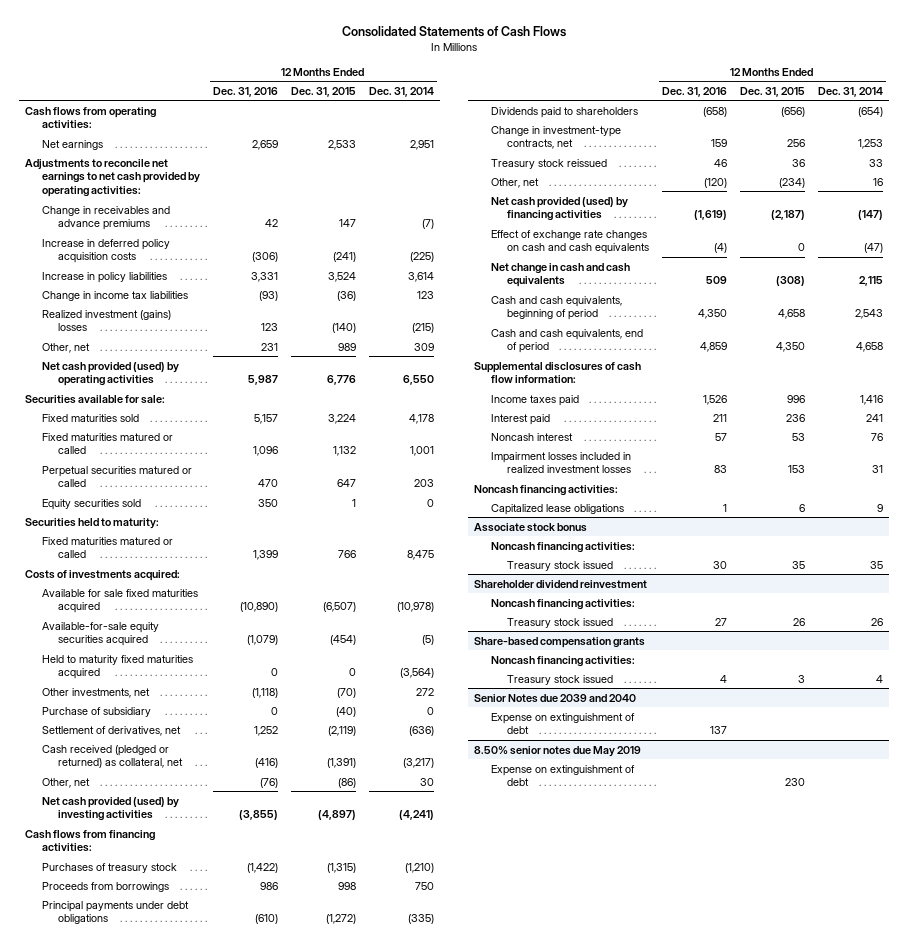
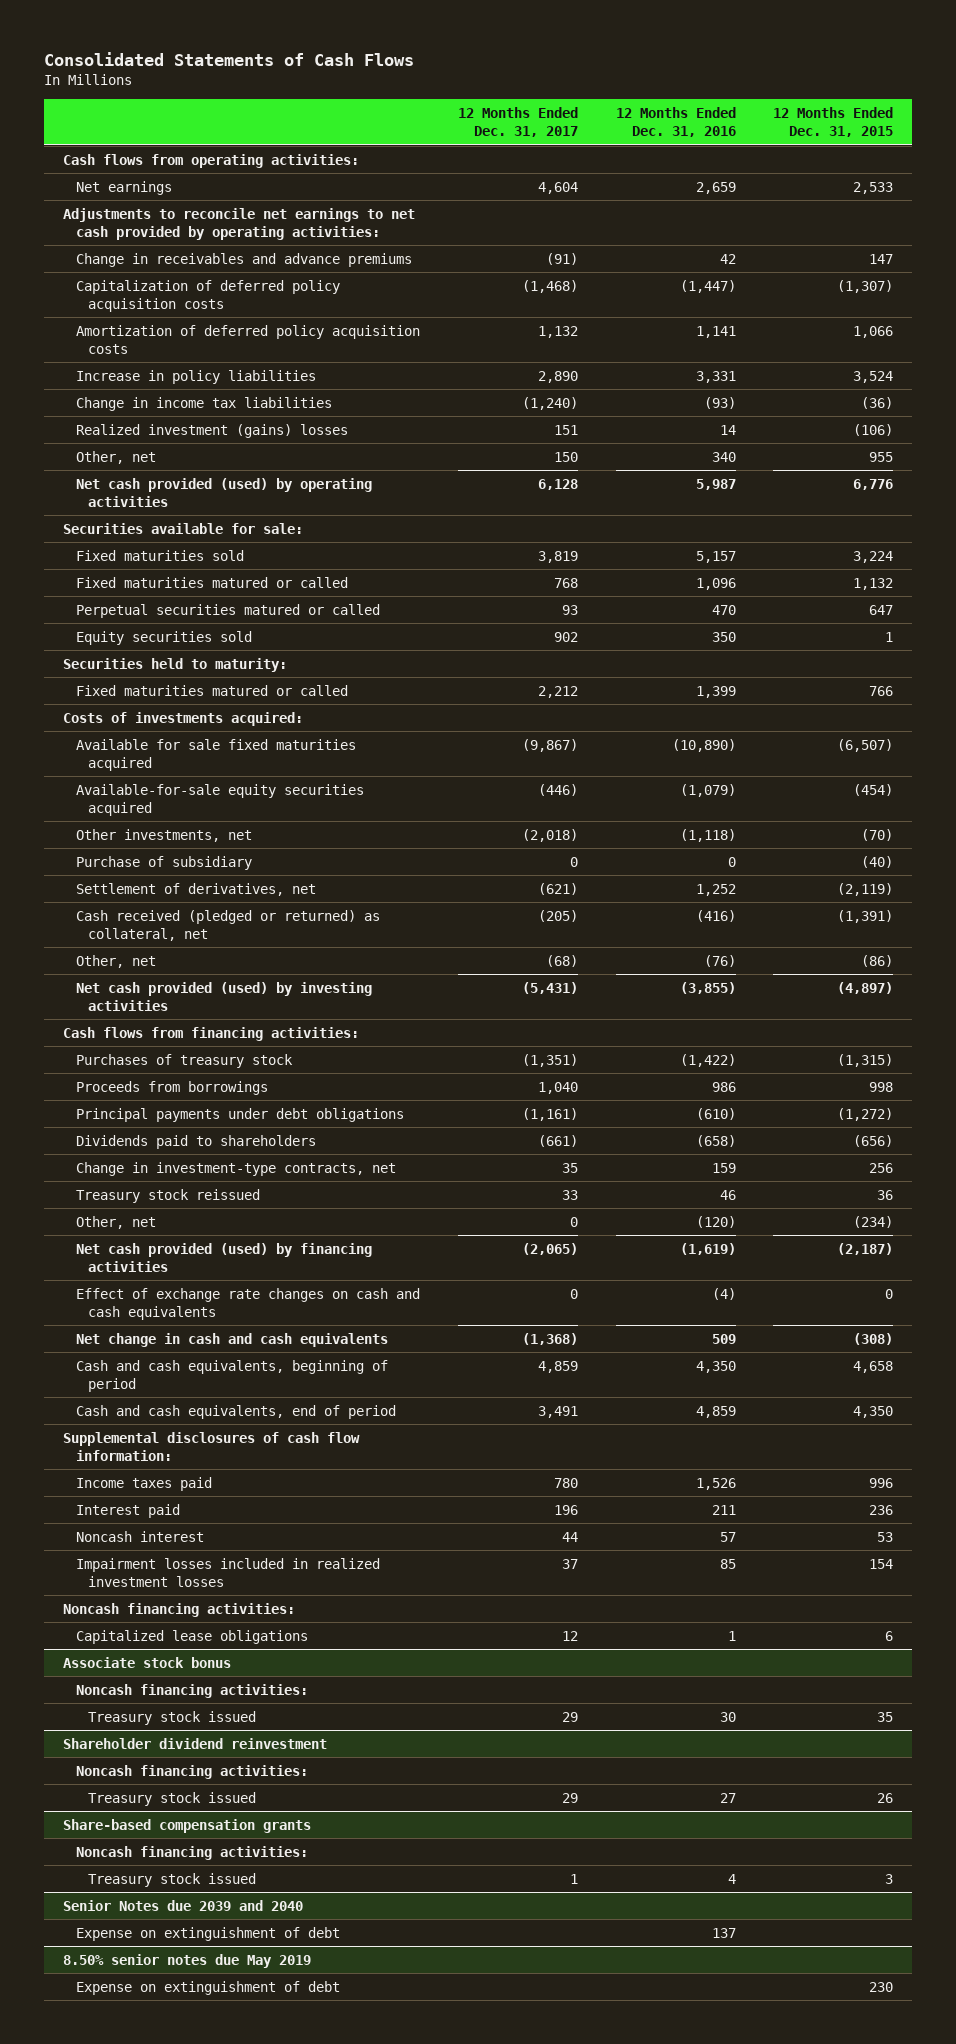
- | 12 Months Ended Dec. 31, 2016 | 12 Months Ended Dec. 31, 2015 | 12 Months Ended Dec. 31, 2014
+ | 12 Months Ended Dec. 31, 2017 | 12 Months Ended Dec. 31, 2016 | 12 Months Ended Dec. 31, 2015
- Increase in deferred policy acquisition costs | (306) | (241) | (225)
+ Capitalization of deferred policy acquisition costs | (1,468) | (1,447) | (1,307)
+ Amortization of deferred policy acquisition costs | 1,132 | 1,141 | 1,066
- Realized investment (gains) losses | 123 | (140) | (215)
- Other, net | 231 | 989 | 309
+ Realized investment (gains) losses | 151 | 14 | (106)
+ Other, net | 150 | 340 | 955
- Held to maturity fixed maturities acquired | 0 | 0 | (3,564)
- Impairment losses included in realized investment losses | 83 | 153 | 31
+ Impairment losses included in realized investment losses | 37 | 85 | 154

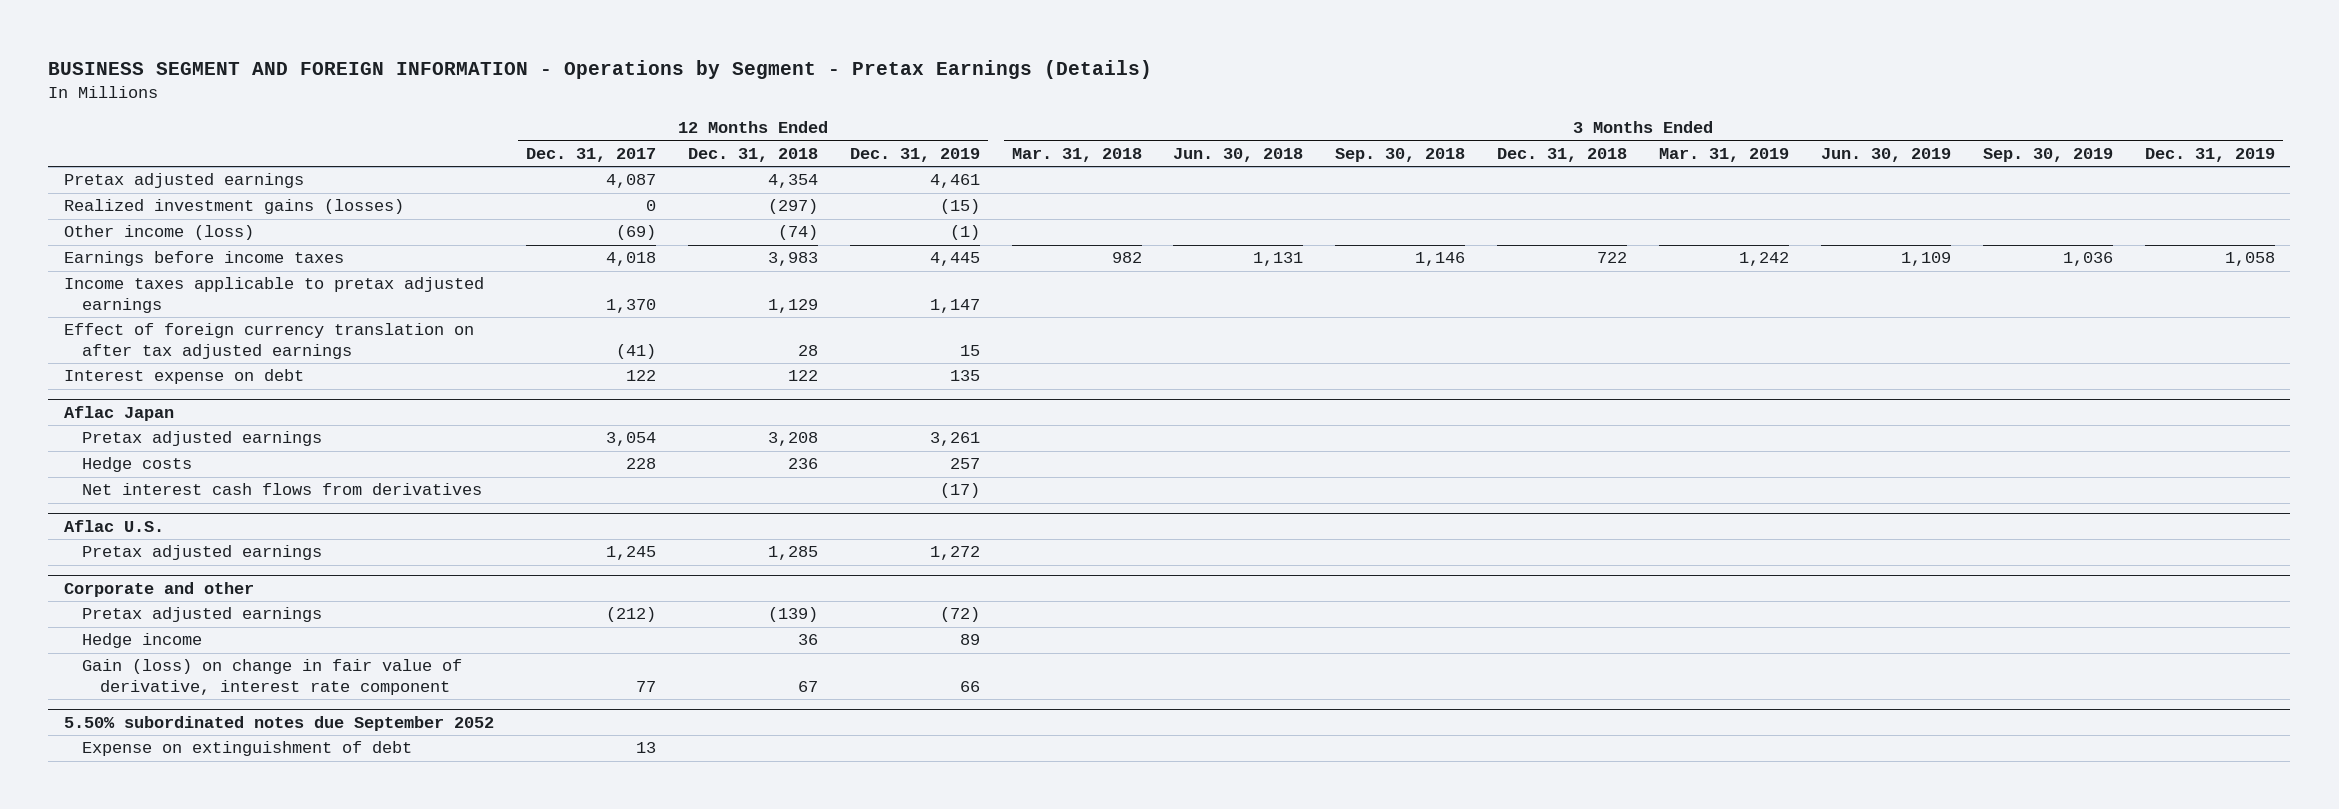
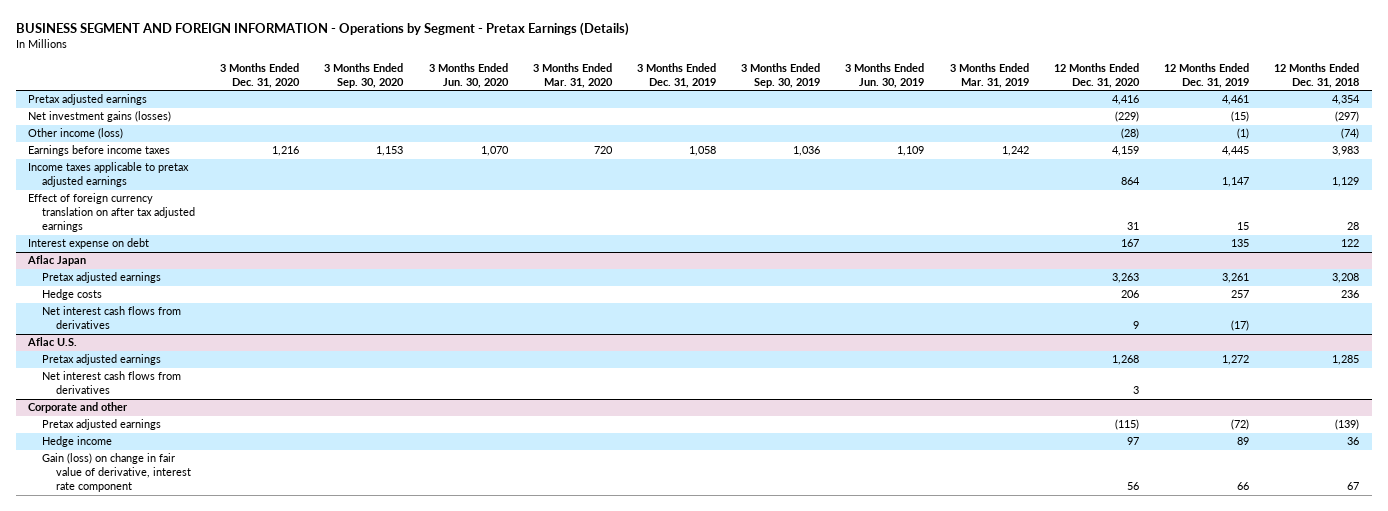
- | 12 Months Ended Dec. 31, 2017 | 12 Months Ended Dec. 31, 2018 | 12 Months Ended Dec. 31, 2019 | 3 Months Ended Mar. 31, 2018 | 3 Months Ended Jun. 30, 2018 | 3 Months Ended Sep. 30, 2018 | 3 Months Ended Dec. 31, 2018 | 3 Months Ended Mar. 31, 2019 | 3 Months Ended Jun. 30, 2019 | 3 Months Ended Sep. 30, 2019 | 3 Months Ended Dec. 31, 2019
+ | 3 Months Ended Dec. 31, 2020 | 3 Months Ended Sep. 30, 2020 | 3 Months Ended Jun. 30, 2020 | 3 Months Ended Mar. 31, 2020 | 3 Months Ended Dec. 31, 2019 | 3 Months Ended Sep. 30, 2019 | 3 Months Ended Jun. 30, 2019 | 3 Months Ended Mar. 31, 2019 | 12 Months Ended Dec. 31, 2020 | 12 Months Ended Dec. 31, 2019 | 12 Months Ended Dec. 31, 2018
- Realized investment gains (losses) | 0 | (297) | (15) | | | | | | | |
+ Net investment gains (losses) | | | | | | | | | (229) | (15) | (297)
@ Aflac U.S.
+ Net interest cash flows from derivatives | | | | | | | | | 3 | |
- 5.50% subordinated notes due September 2052
- Expense on extinguishment of debt | 13 | | | | | | | | | |

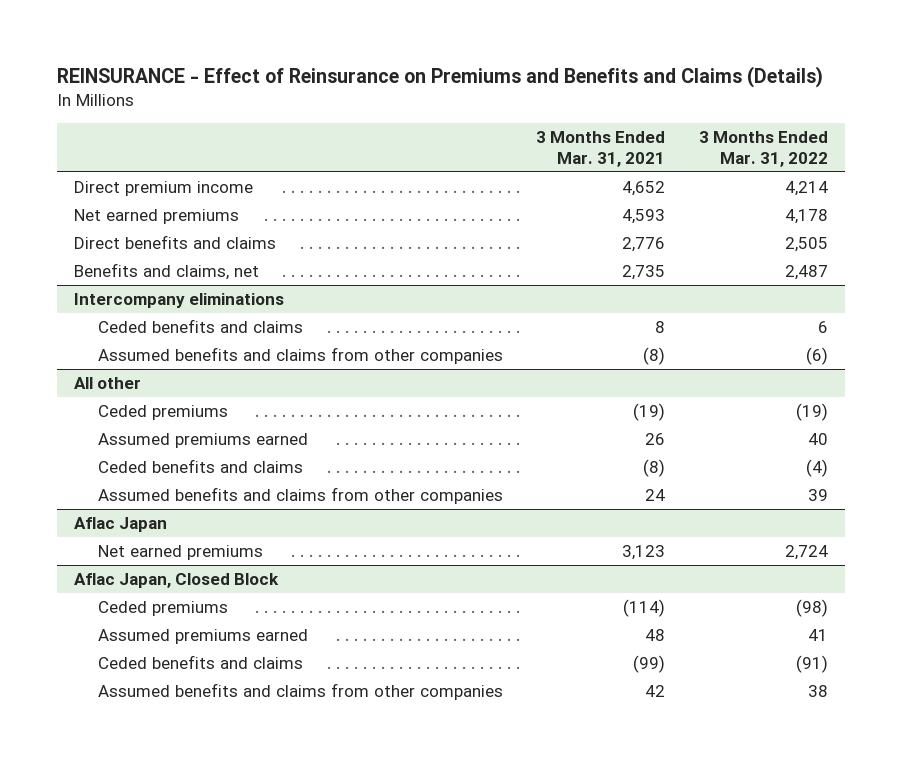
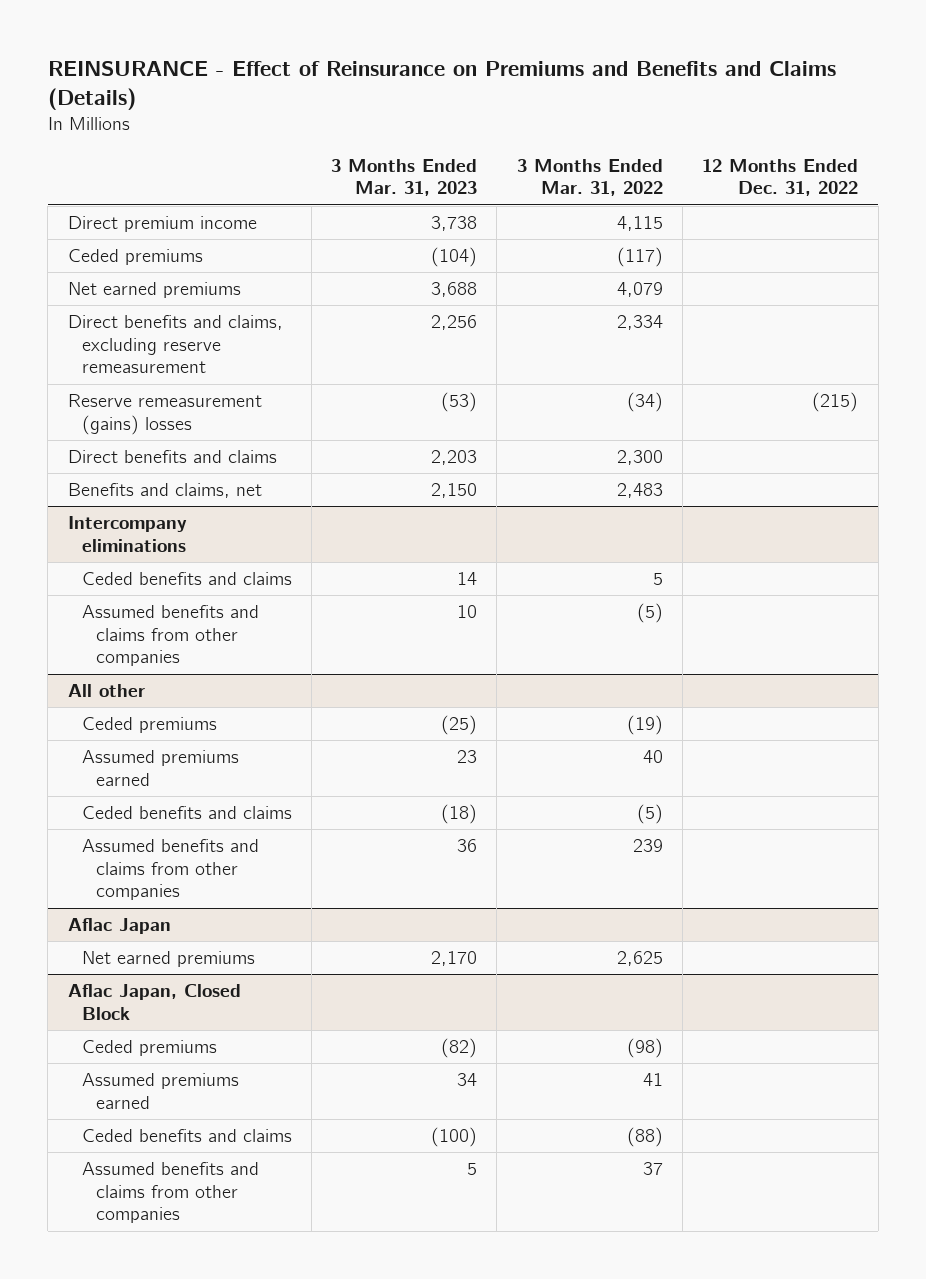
- | 3 Months Ended Mar. 31, 2021 | 3 Months Ended Mar. 31, 2022
+ | 3 Months Ended Mar. 31, 2023 | 3 Months Ended Mar. 31, 2022 | 12 Months Ended Dec. 31, 2022
- Direct premium income | 4,652 | 4,214
- Net earned premiums | 4,593 | 4,178
- Direct benefits and claims | 2,776 | 2,505
- Benefits and claims, net | 2,735 | 2,487
+ Direct premium income | 3,738 | 4,115 |
+ Ceded premiums | (104) | (117) |
+ Net earned premiums | 3,688 | 4,079 |
+ Direct benefits and claims, excluding reserve remeasurement | 2,256 | 2,334 |
+ Reserve remeasurement (gains) losses | (53) | (34) | (215)
+ Direct benefits and claims | 2,203 | 2,300 |
+ Benefits and claims, net | 2,150 | 2,483 |
@ Intercompany eliminations
- Ceded benefits and claims | 8 | 6
- Assumed benefits and claims from other companies | (8) | (6)
+ Ceded benefits and claims | 14 | 5 |
+ Assumed benefits and claims from other companies | 10 | (5) |
@ All other
- Ceded benefits and claims | (8) | (4)
- Assumed benefits and claims from other companies | 24 | 39
+ Ceded benefits and claims | (18) | (5) |
+ Assumed benefits and claims from other companies | 36 | 239 |
@ Aflac Japan
- Net earned premiums | 3,123 | 2,724
+ Net earned premiums | 2,170 | 2,625 |
@ Aflac Japan, Closed Block
- Ceded benefits and claims | (99) | (91)
- Assumed benefits and claims from other companies | 42 | 38
+ Ceded benefits and claims | (100) | (88) |
+ Assumed benefits and claims from other companies | 5 | 37 |

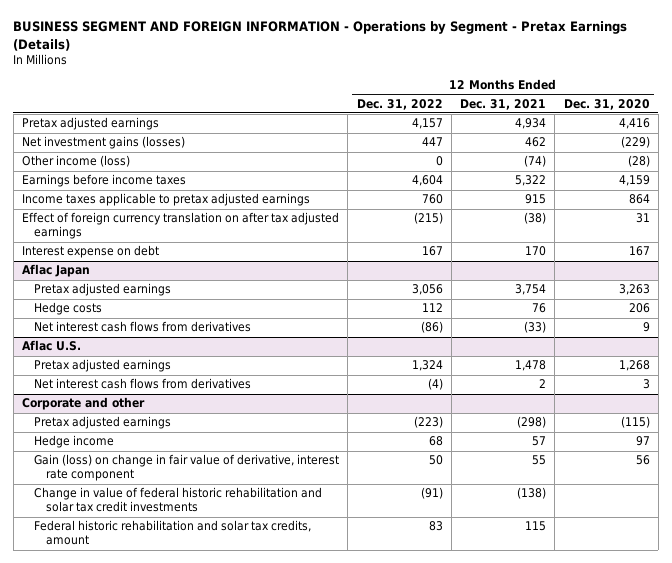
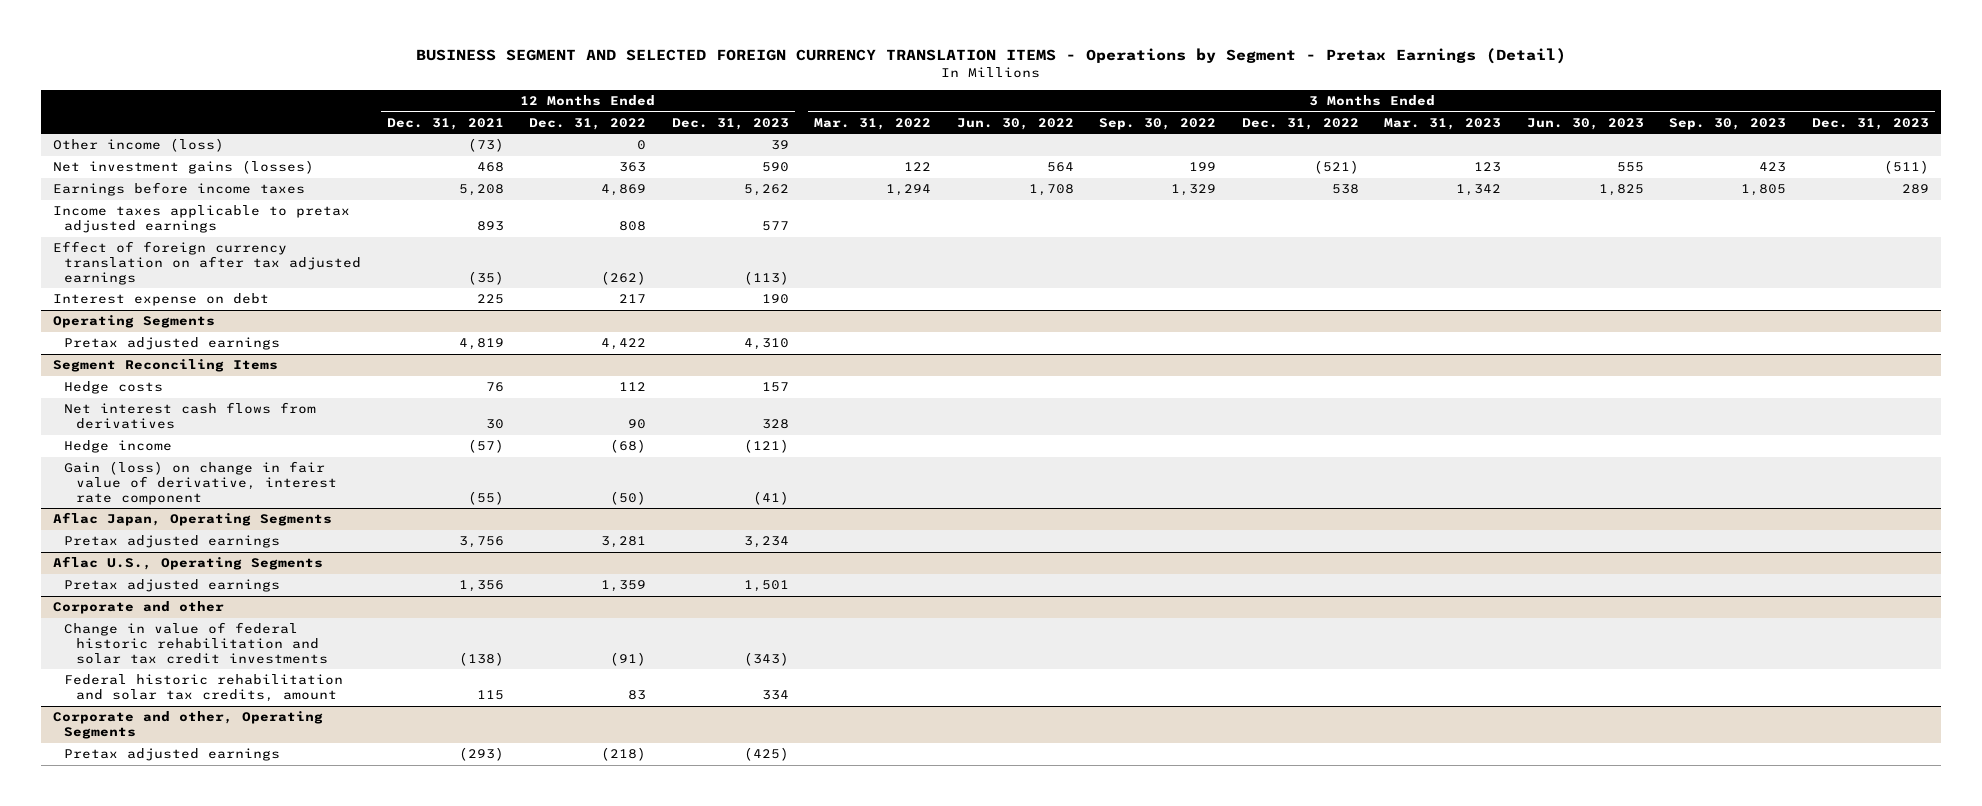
- BUSINESS SEGMENT AND FOREIGN INFORMATION - Operations by Segment - Pretax Earnings (Details)
+ BUSINESS SEGMENT AND SELECTED FOREIGN CURRENCY TRANSLATION ITEMS - Operations by Segment - Pretax Earnings (Detail)
- | 12 Months Ended Dec. 31, 2022 | 12 Months Ended Dec. 31, 2021 | 12 Months Ended Dec. 31, 2020
+ | 12 Months Ended Dec. 31, 2021 | 12 Months Ended Dec. 31, 2022 | 12 Months Ended Dec. 31, 2023 | 3 Months Ended Mar. 31, 2022 | 3 Months Ended Jun. 30, 2022 | 3 Months Ended Sep. 30, 2022 | 3 Months Ended Dec. 31, 2022 | 3 Months Ended Mar. 31, 2023 | 3 Months Ended Jun. 30, 2023 | 3 Months Ended Sep. 30, 2023 | 3 Months Ended Dec. 31, 2023
- Pretax adjusted earnings | 4,157 | 4,934 | 4,416
- Net investment gains (losses) | 447 | 462 | (229)
- Other income (loss) | 0 | (74) | (28)
- Earnings before income taxes | 4,604 | 5,322 | 4,159
- Income taxes applicable to pretax adjusted earnings | 760 | 915 | 864
- Effect of foreign currency translation on after tax adjusted earnings | (215) | (38) | 31
- Interest expense on debt | 167 | 170 | 167
- Aflac Japan
- Pretax adjusted earnings | 3,056 | 3,754 | 3,263
+ Other income (loss) | (73) | 0 | 39 | | | | | | | |
+ Net investment gains (losses) | 468 | 363 | 590 | 122 | 564 | 199 | (521) | 123 | 555 | 423 | (511)
+ Earnings before income taxes | 5,208 | 4,869 | 5,262 | 1,294 | 1,708 | 1,329 | 538 | 1,342 | 1,825 | 1,805 | 289
+ Income taxes applicable to pretax adjusted earnings | 893 | 808 | 577 | | | | | | | |
+ Effect of foreign currency translation on after tax adjusted earnings | (35) | (262) | (113) | | | | | | | |
+ Interest expense on debt | 225 | 217 | 190 | | | | | | | |
+ Operating Segments
+ Pretax adjusted earnings | 4,819 | 4,422 | 4,310 | | | | | | | |
+ Segment Reconciling Items
- Net interest cash flows from derivatives | (86) | (33) | 9
- Aflac U.S.
- Pretax adjusted earnings | 1,324 | 1,478 | 1,268
- Net interest cash flows from derivatives | (4) | 2 | 3
+ Net interest cash flows from derivatives | 30 | 90 | 328 | | | | | | | |
+ Hedge income | (57) | (68) | (121) | | | | | | | |
+ Gain (loss) on change in fair value of derivative, interest rate component | (55) | (50) | (41) | | | | | | | |
+ Aflac Japan, Operating Segments
+ Pretax adjusted earnings | 3,756 | 3,281 | 3,234 | | | | | | | |
+ Aflac U.S., Operating Segments
+ Pretax adjusted earnings | 1,356 | 1,359 | 1,501 | | | | | | | |
@ Corporate and other
- Pretax adjusted earnings | (223) | (298) | (115)
- Hedge income | 68 | 57 | 97
- Gain (loss) on change in fair value of derivative, interest rate component | 50 | 55 | 56
+ Corporate and other, Operating Segments
+ Pretax adjusted earnings | (293) | (218) | (425) | | | | | | | |

